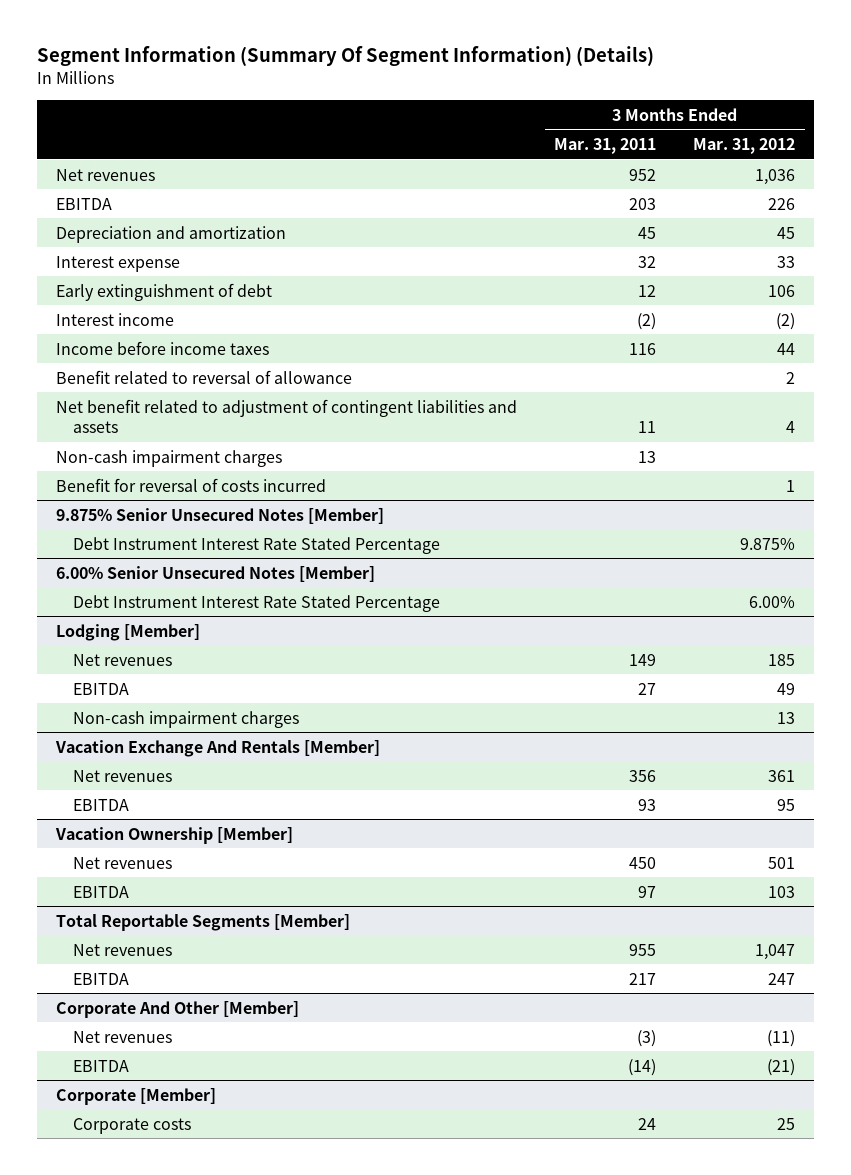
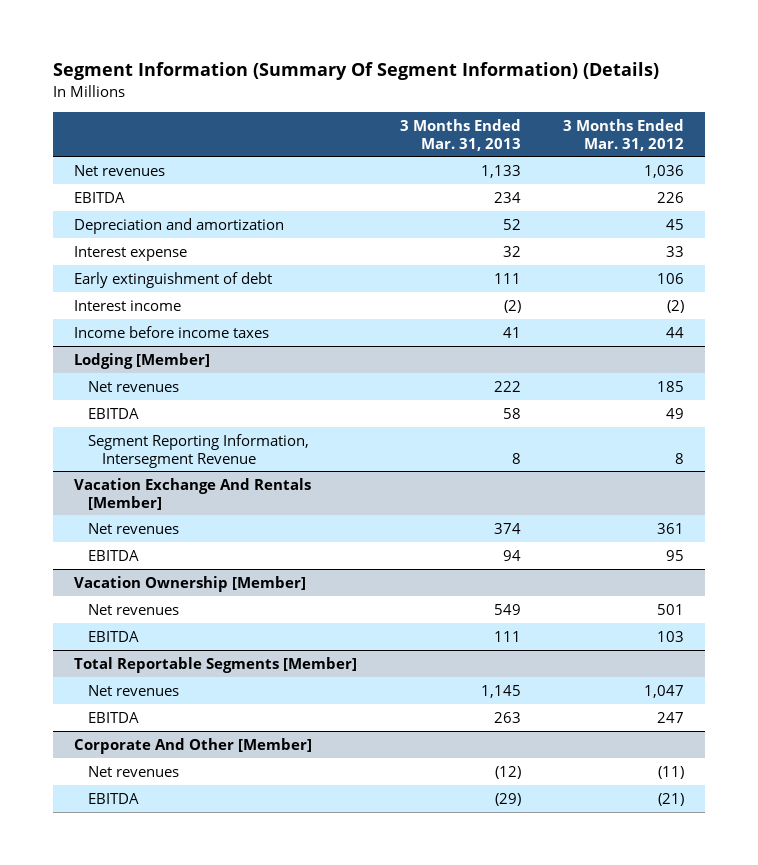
- | 3 Months Ended Mar. 31, 2011 | 3 Months Ended Mar. 31, 2012
+ | 3 Months Ended Mar. 31, 2013 | 3 Months Ended Mar. 31, 2012
- Benefit related to reversal of allowance | | 2
- Net benefit related to adjustment of contingent liabilities and assets | 11 | 4
- Non-cash impairment charges | 13 |
- Benefit for reversal of costs incurred | | 1
- 9.875% Senior Unsecured Notes [Member]
- Debt Instrument Interest Rate Stated Percentage | | 9.875%
- 6.00% Senior Unsecured Notes [Member]
- Debt Instrument Interest Rate Stated Percentage | | 6.00%
@ Lodging [Member]
- Non-cash impairment charges | | 13
+ Segment Reporting Information, Intersegment Revenue | 8 | 8
- Corporate [Member]
- Corporate costs | 24 | 25

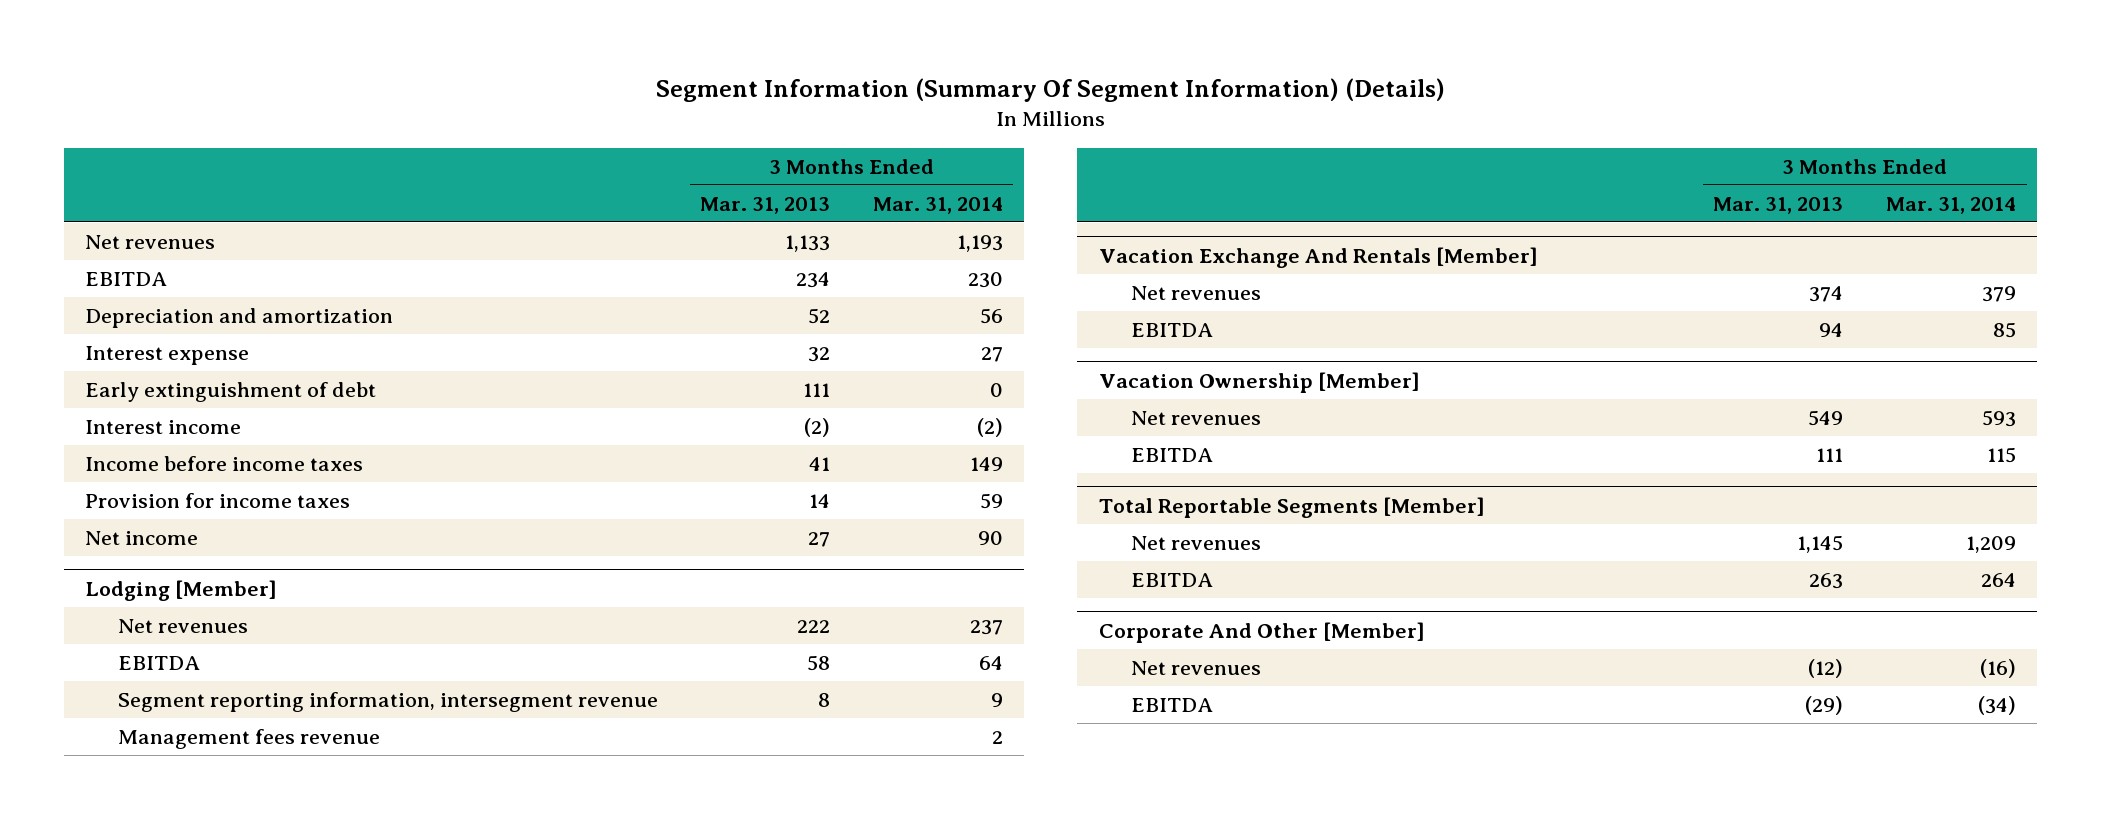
- | 3 Months Ended Mar. 31, 2013 | 3 Months Ended Mar. 31, 2012
+ | 3 Months Ended Mar. 31, 2013 | 3 Months Ended Mar. 31, 2014
+ Provision for income taxes | 14 | 59
+ Net income | 27 | 90
@ Lodging [Member]
- Segment Reporting Information, Intersegment Revenue | 8 | 8
+ Segment reporting information, intersegment revenue | 8 | 9
+ Management fees revenue | | 2

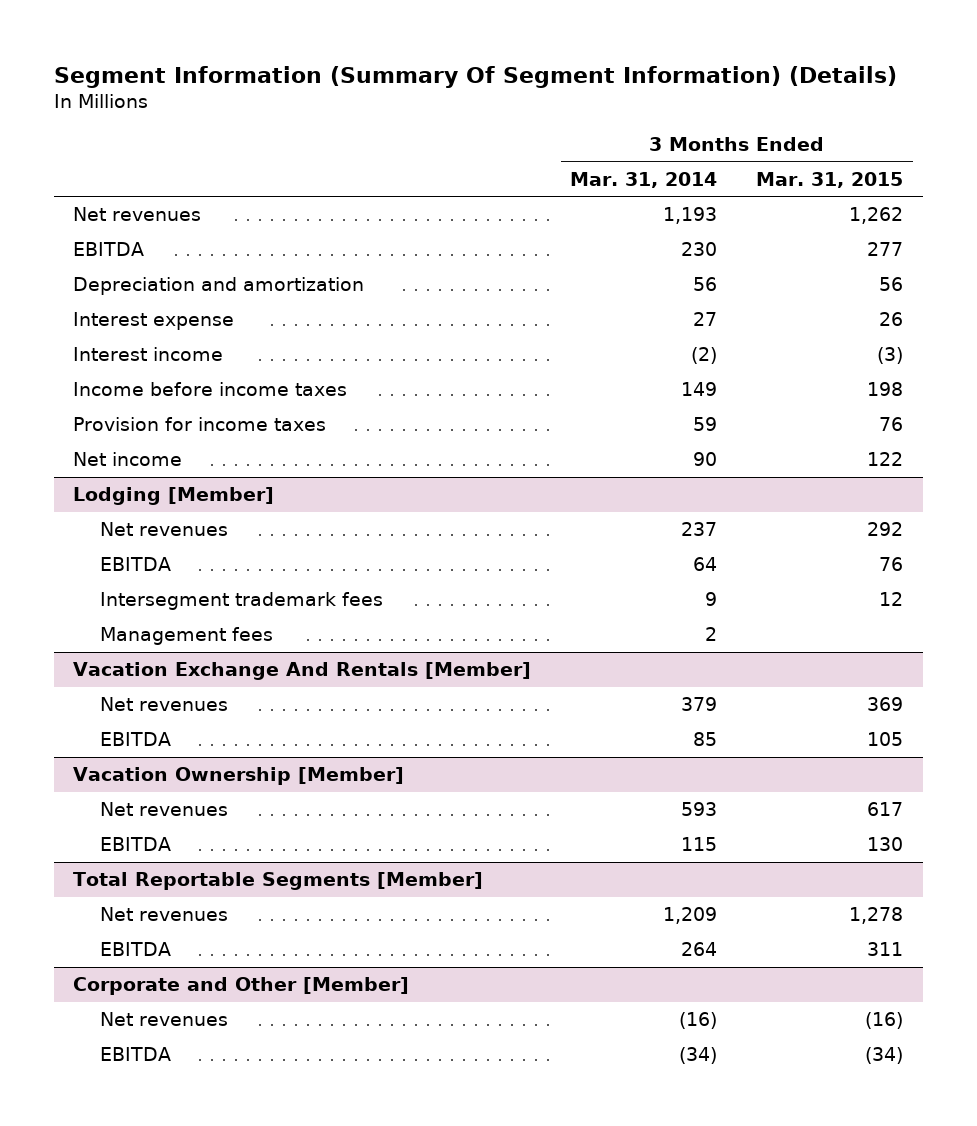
- | 3 Months Ended Mar. 31, 2013 | 3 Months Ended Mar. 31, 2014
+ | 3 Months Ended Mar. 31, 2014 | 3 Months Ended Mar. 31, 2015
- Early extinguishment of debt | 111 | 0
@ Lodging [Member]
- Segment reporting information, intersegment revenue | 8 | 9
- Management fees revenue | | 2
+ Intersegment trademark fees | 9 | 12
+ Management fees | 2 |
- Corporate And Other [Member]
+ Corporate and Other [Member]

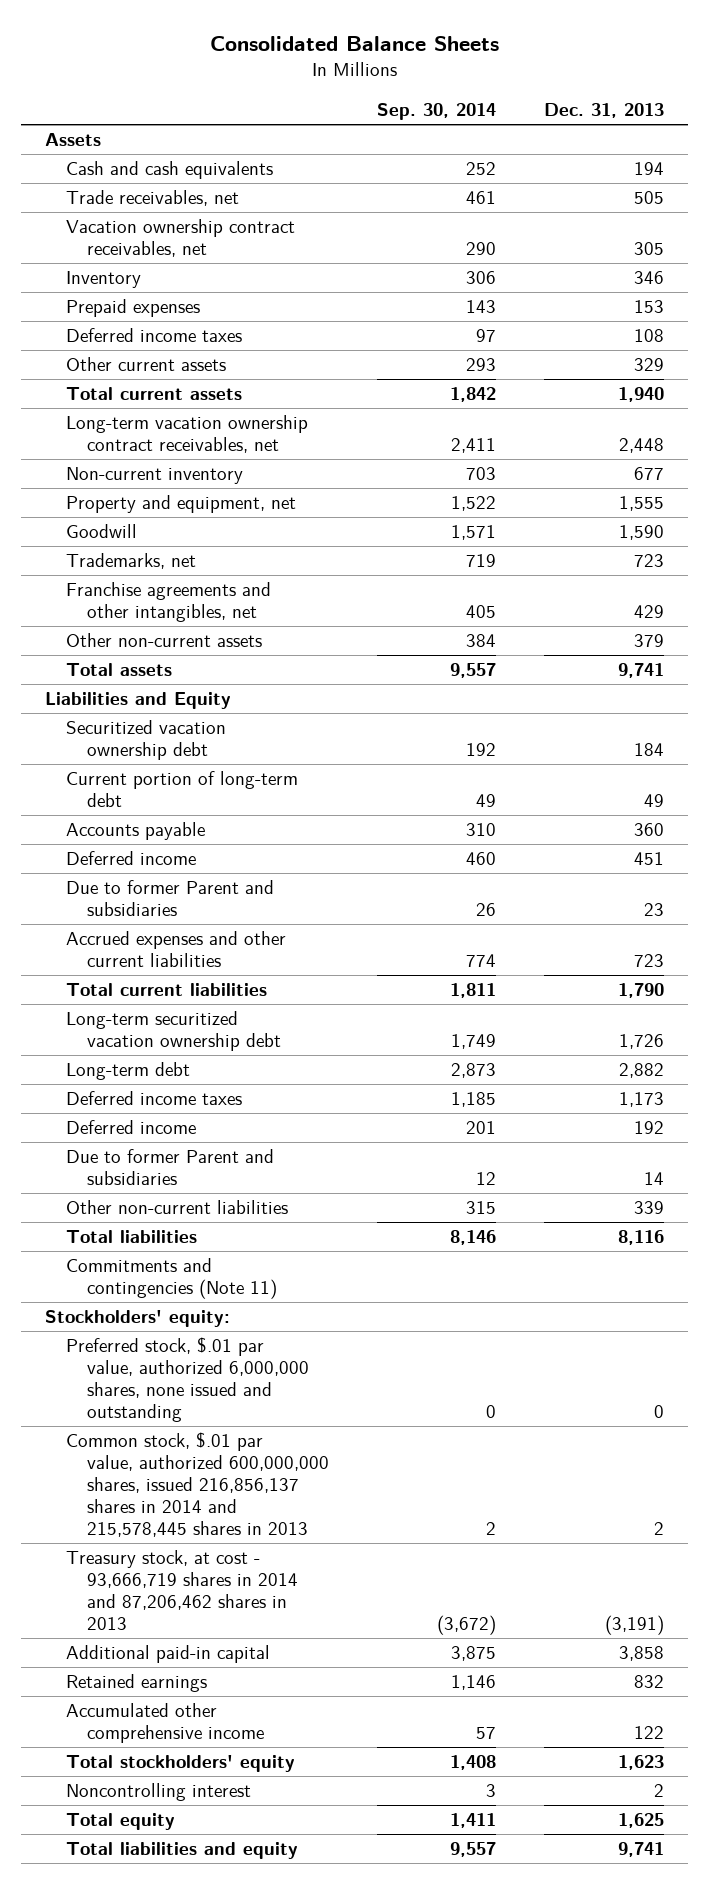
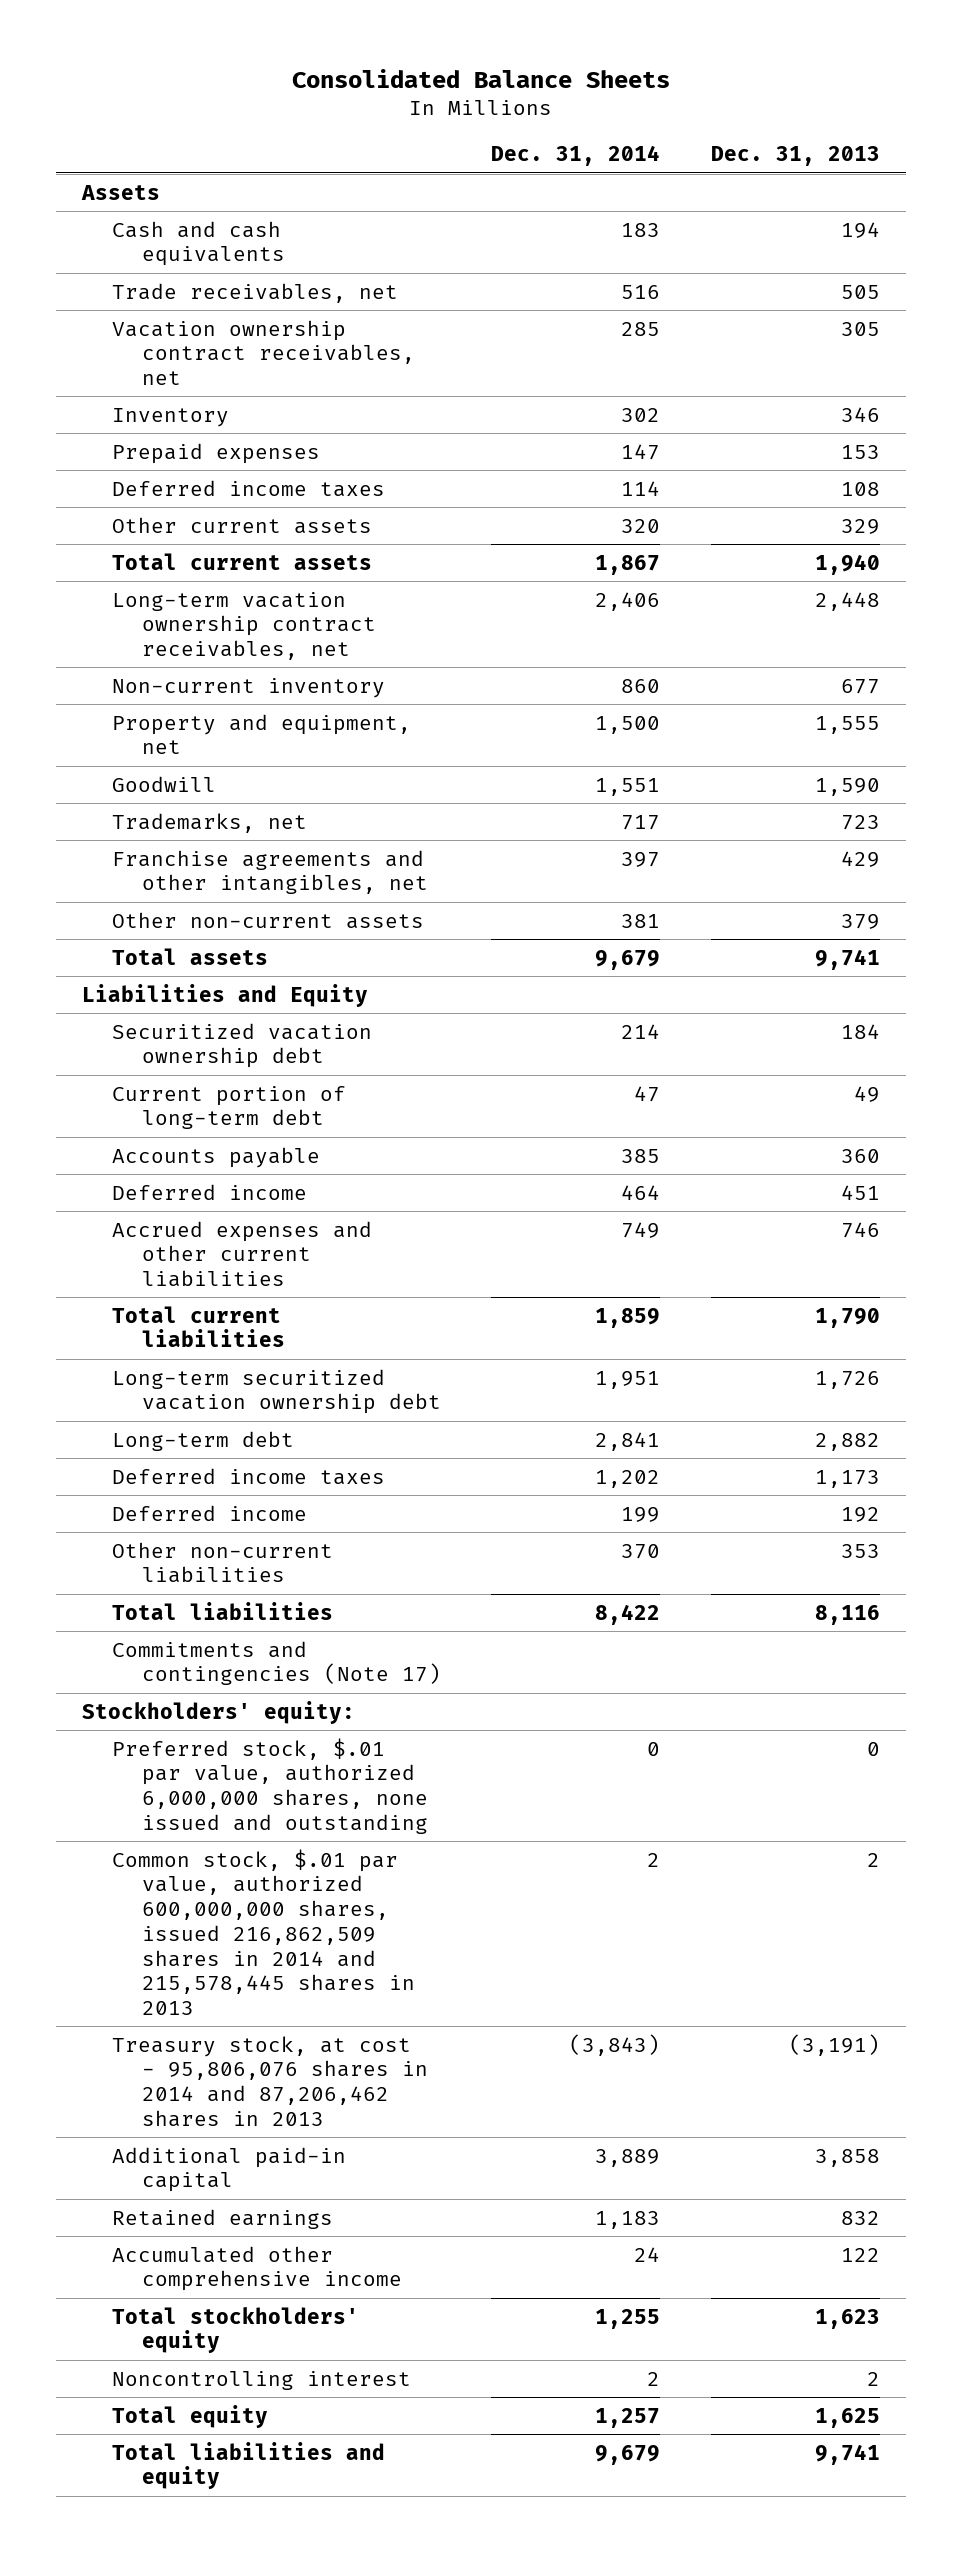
- | Sep. 30, 2014 | Dec. 31, 2013
+ | Dec. 31, 2014 | Dec. 31, 2013
- Due to former Parent and subsidiaries | 26 | 23
- Accrued expenses and other current liabilities | 774 | 723
+ Accrued expenses and other current liabilities | 749 | 746
- Due to former Parent and subsidiaries | 12 | 14
- Other non-current liabilities | 315 | 339
+ Other non-current liabilities | 370 | 353
- Commitments and contingencies (Note 11)
+ Commitments and contingencies (Note 17)
- Common stock, $.01 par value, authorized 600,000,000 shares, issued 216,856,137 shares in 2014 and 215,578,445 shares in 2013 | 2 | 2
- Treasury stock, at cost - 93,666,719 shares in 2014 and 87,206,462 shares in 2013 | (3,672) | (3,191)
+ Common stock, $.01 par value, authorized 600,000,000 shares, issued 216,862,509 shares in 2014 and 215,578,445 shares in 2013 | 2 | 2
+ Treasury stock, at cost - 95,806,076 shares in 2014 and 87,206,462 shares in 2013 | (3,843) | (3,191)

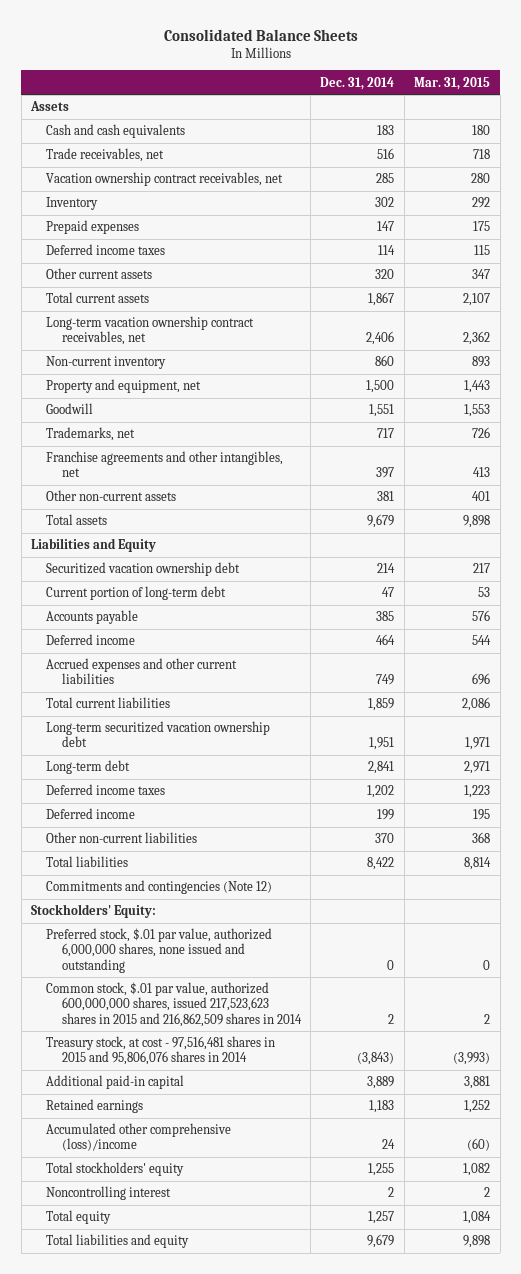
- | Dec. 31, 2014 | Dec. 31, 2013
+ | Dec. 31, 2014 | Mar. 31, 2015
- Commitments and contingencies (Note 17)
- Stockholders' equity:
+ Commitments and contingencies (Note 12)
+ Stockholders' Equity:
- Common stock, $.01 par value, authorized 600,000,000 shares, issued 216,862,509 shares in 2014 and 215,578,445 shares in 2013 | 2 | 2
- Treasury stock, at cost - 95,806,076 shares in 2014 and 87,206,462 shares in 2013 | (3,843) | (3,191)
+ Common stock, $.01 par value, authorized 600,000,000 shares, issued 217,523,623 shares in 2015 and 216,862,509 shares in 2014 | 2 | 2
+ Treasury stock, at cost - 97,516,481 shares in 2015 and 95,806,076 shares in 2014 | (3,843) | (3,993)
- Accumulated other comprehensive income | 24 | 122
+ Accumulated other comprehensive (loss)/income | 24 | (60)

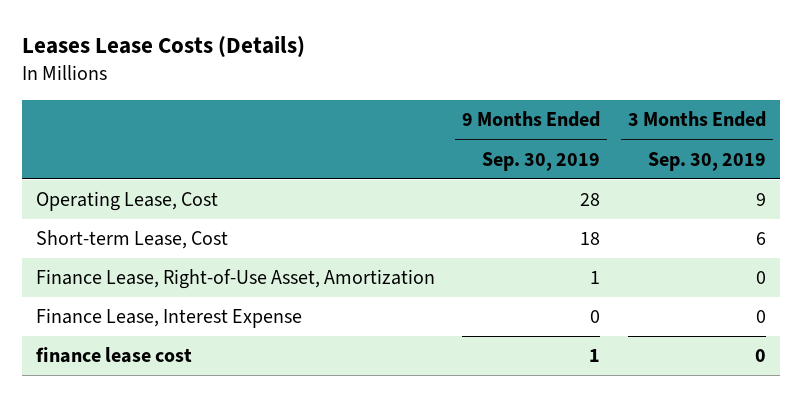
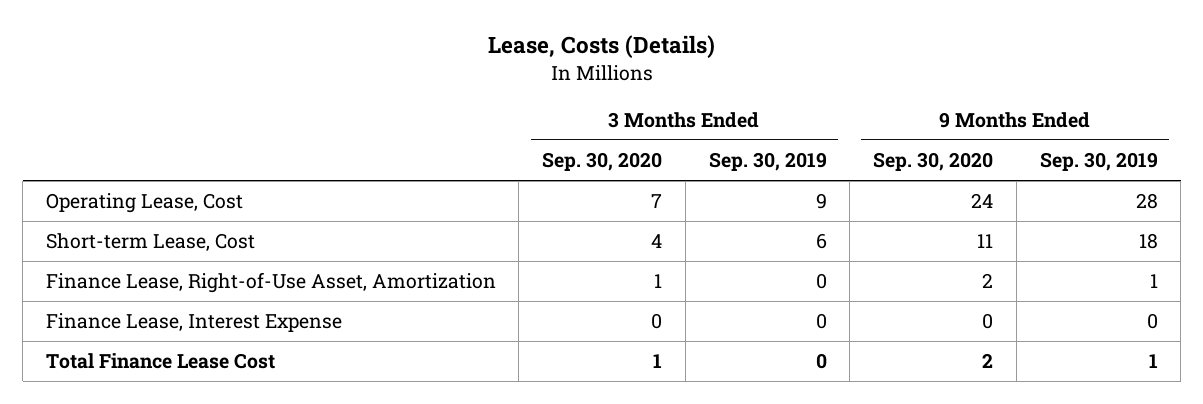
- Leases Lease Costs (Details)
+ Lease, Costs (Details)
- | 9 Months Ended Sep. 30, 2019 | 3 Months Ended Sep. 30, 2019
+ | 3 Months Ended Sep. 30, 2020 | 3 Months Ended Sep. 30, 2019 | 9 Months Ended Sep. 30, 2020 | 9 Months Ended Sep. 30, 2019
- finance lease cost | 1 | 0
+ Total Finance Lease Cost | 1 | 0 | 2 | 1

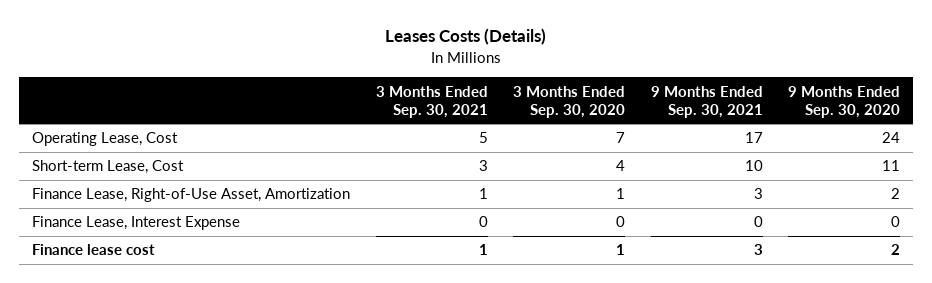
- Lease, Costs (Details)
+ Leases Costs (Details)
- | 3 Months Ended Sep. 30, 2020 | 3 Months Ended Sep. 30, 2019 | 9 Months Ended Sep. 30, 2020 | 9 Months Ended Sep. 30, 2019
+ | 3 Months Ended Sep. 30, 2021 | 3 Months Ended Sep. 30, 2020 | 9 Months Ended Sep. 30, 2021 | 9 Months Ended Sep. 30, 2020
- Total Finance Lease Cost | 1 | 0 | 2 | 1
+ Finance lease cost | 1 | 1 | 3 | 2

